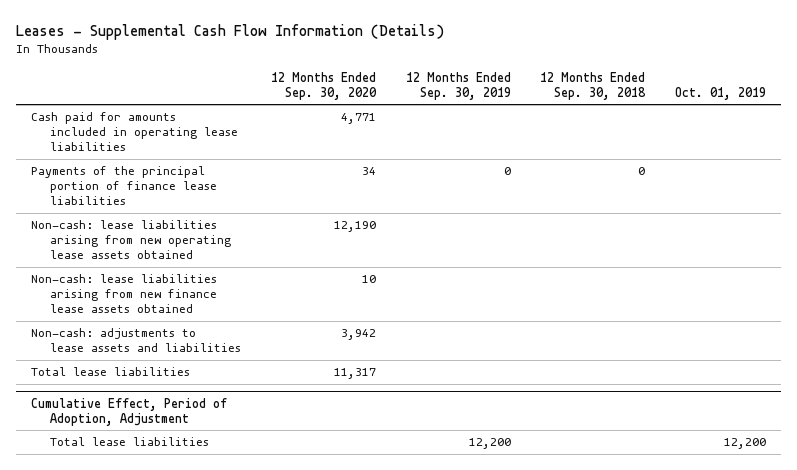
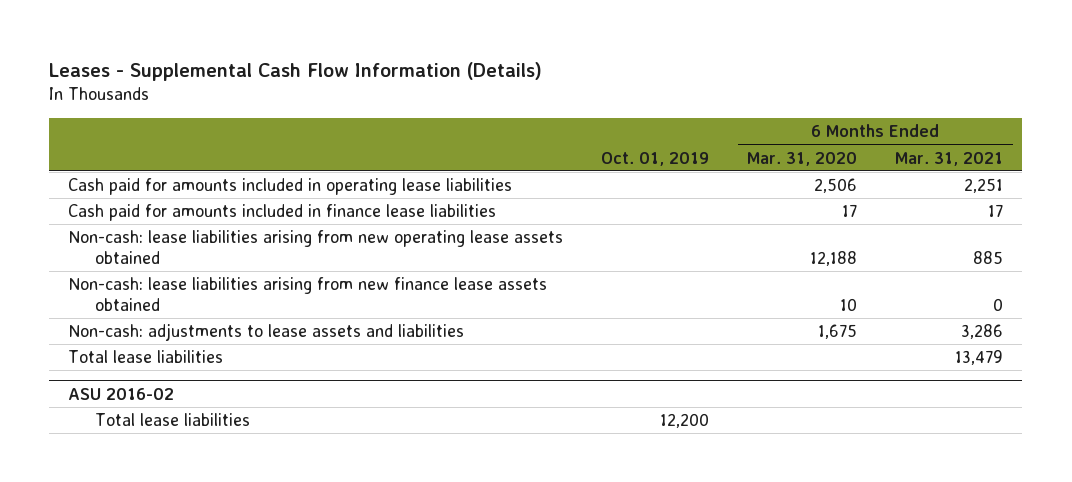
- | 12 Months Ended Sep. 30, 2020 | 12 Months Ended Sep. 30, 2019 | 12 Months Ended Sep. 30, 2018 | Oct. 01, 2019
+ | Oct. 01, 2019 | 6 Months Ended Mar. 31, 2020 | 6 Months Ended Mar. 31, 2021
- Payments of the principal portion of finance lease liabilities | 34 | 0 | 0 |
+ Cash paid for amounts included in finance lease liabilities | | 17 | 17
- Cumulative Effect, Period of Adoption, Adjustment
+ ASU 2016-02

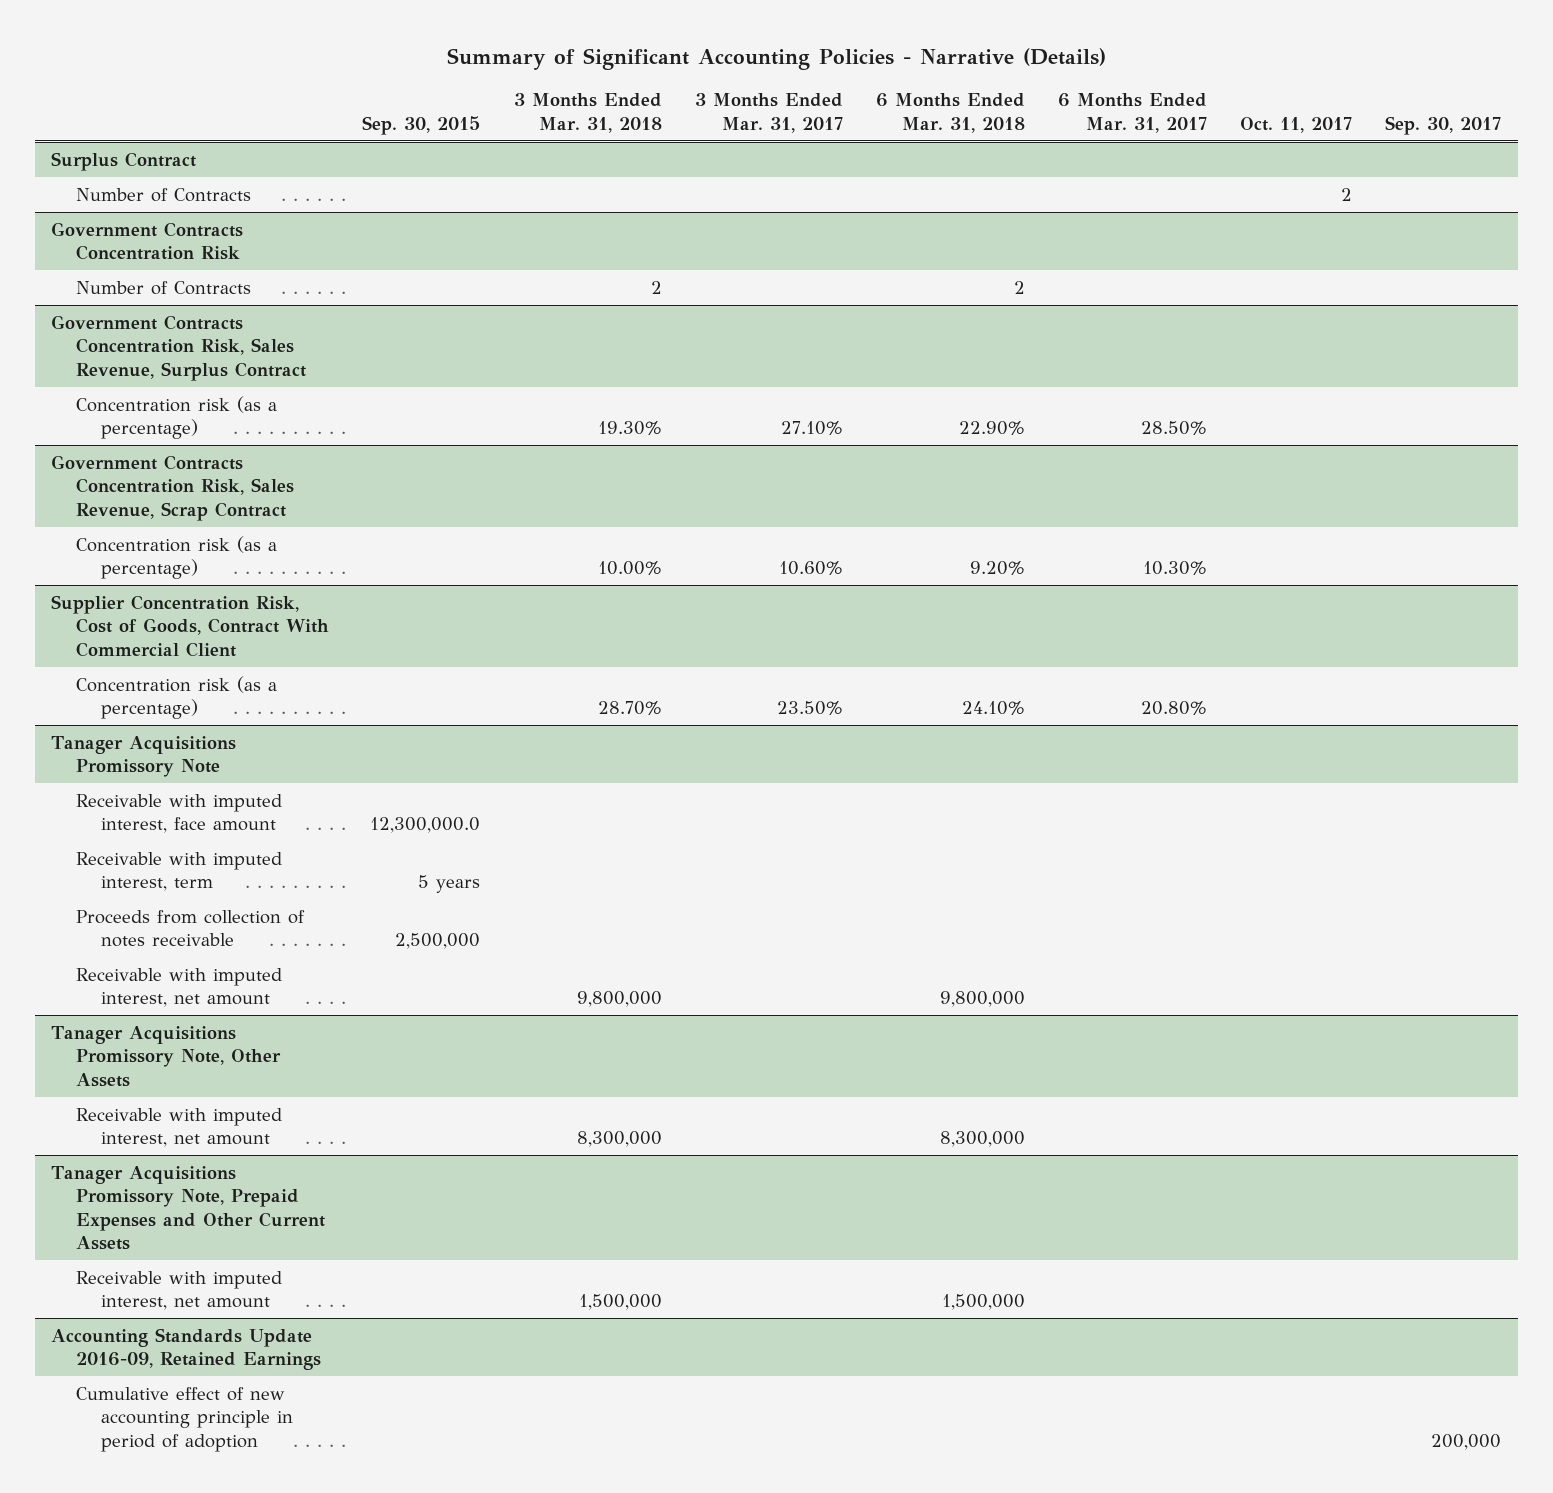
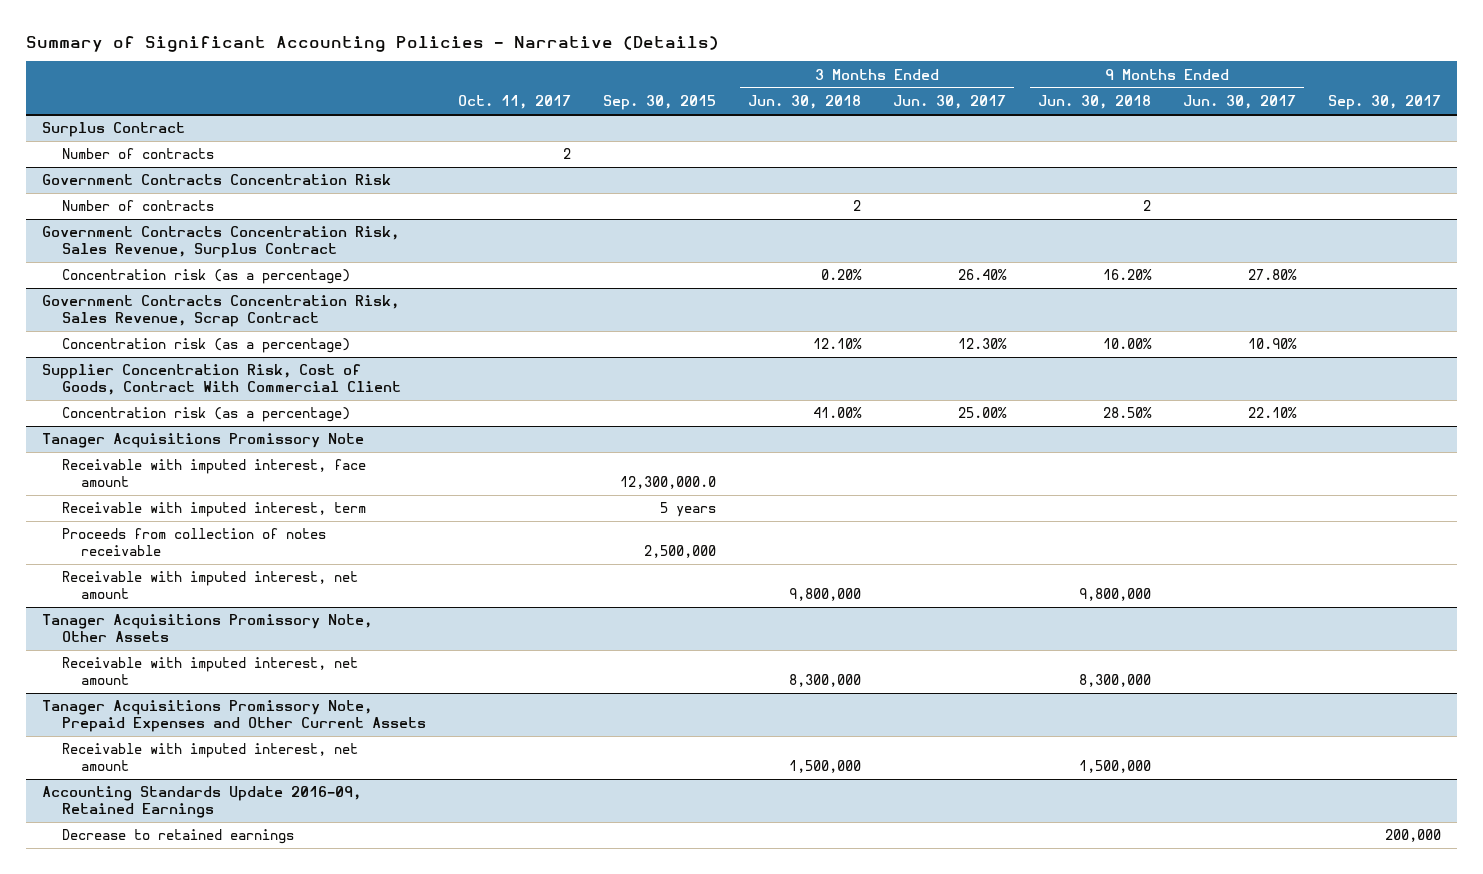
- | Sep. 30, 2015 | 3 Months Ended Mar. 31, 2018 | 3 Months Ended Mar. 31, 2017 | 6 Months Ended Mar. 31, 2018 | 6 Months Ended Mar. 31, 2017 | Oct. 11, 2017 | Sep. 30, 2017
+ | Oct. 11, 2017 | Sep. 30, 2015 | 3 Months Ended Jun. 30, 2018 | 3 Months Ended Jun. 30, 2017 | 9 Months Ended Jun. 30, 2018 | 9 Months Ended Jun. 30, 2017 | Sep. 30, 2017
@ Surplus Contract
- Number of Contracts | | | | | | 2 |
+ Number of contracts | 2 | | | | | |
@ Government Contracts Concentration Risk
- Number of Contracts | | 2 | | 2 | | |
+ Number of contracts | | | 2 | | 2 | |
@ Accounting Standards Update 2016-09, Retained Earnings
- Cumulative effect of new accounting principle in period of adoption | | | | | | | 200,000
+ Decrease to retained earnings | | | | | | | 200,000

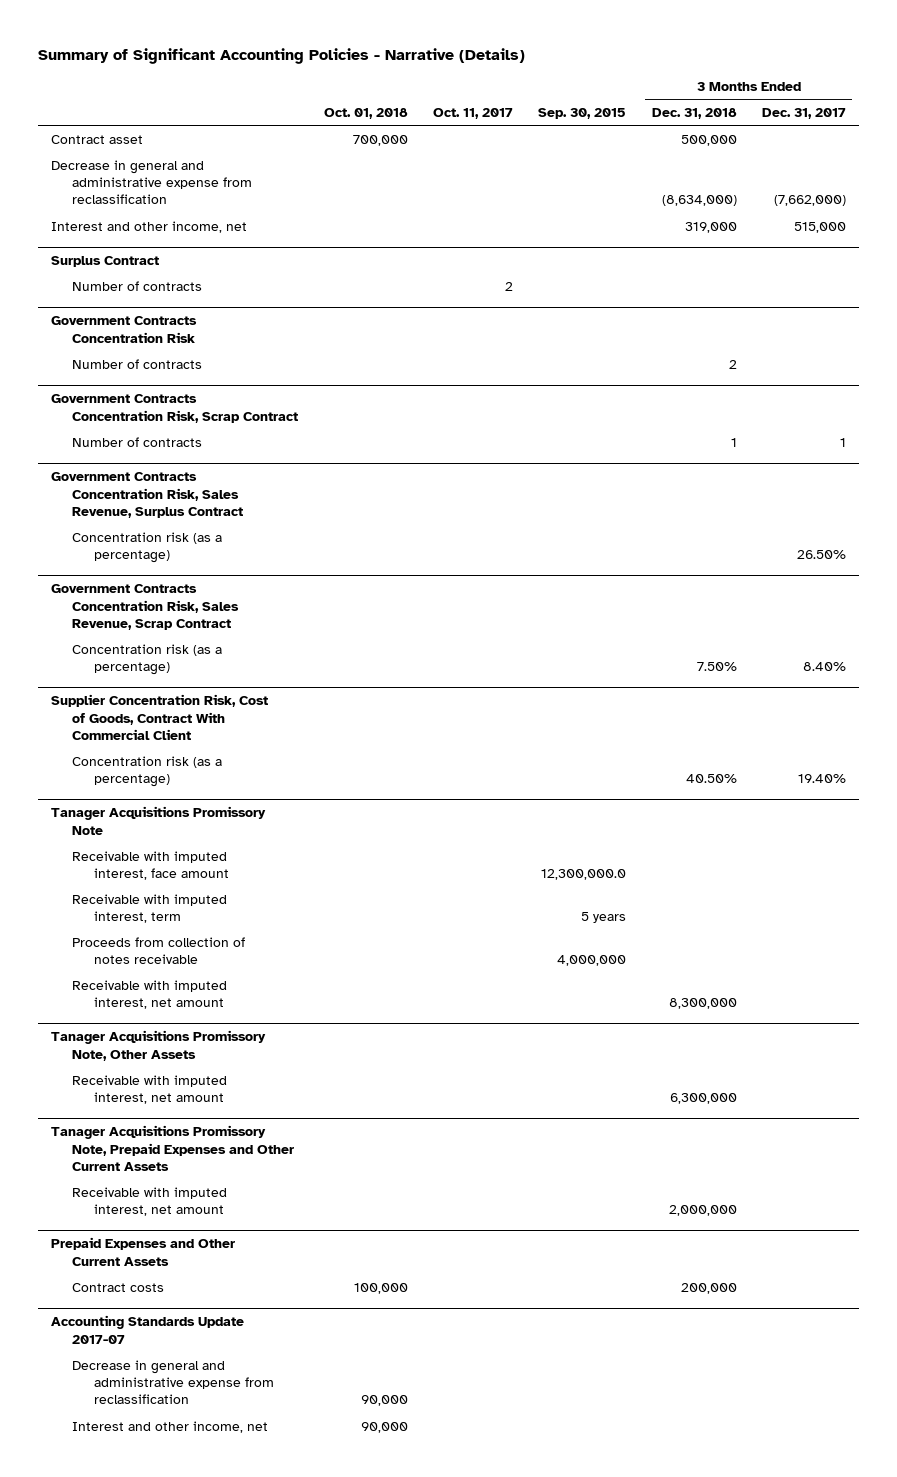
- | Oct. 11, 2017 | Sep. 30, 2015 | 3 Months Ended Jun. 30, 2018 | 3 Months Ended Jun. 30, 2017 | 9 Months Ended Jun. 30, 2018 | 9 Months Ended Jun. 30, 2017 | Sep. 30, 2017
+ | Oct. 01, 2018 | Oct. 11, 2017 | Sep. 30, 2015 | 3 Months Ended Dec. 31, 2018 | 3 Months Ended Dec. 31, 2017
+ Contract asset | 700,000 | | | 500,000 |
+ Decrease in general and administrative expense from reclassification | | | | (8,634,000) | (7,662,000)
+ Interest and other income, net | | | | 319,000 | 515,000
+ Government Contracts Concentration Risk, Scrap Contract
+ Number of contracts | | | | 1 | 1
@ Tanager Acquisitions Promissory Note
- Proceeds from collection of notes receivable | | 2,500,000 | | | | |
+ Proceeds from collection of notes receivable | | | 4,000,000 | |
- Accounting Standards Update 2016-09, Retained Earnings
- Decrease to retained earnings | | | | | | | 200,000
+ Prepaid Expenses and Other Current Assets
+ Contract costs | 100,000 | | | 200,000 |
+ Accounting Standards Update 2017-07
+ Decrease in general and administrative expense from reclassification | 90,000 | | | |
+ Interest and other income, net | 90,000 | | | |

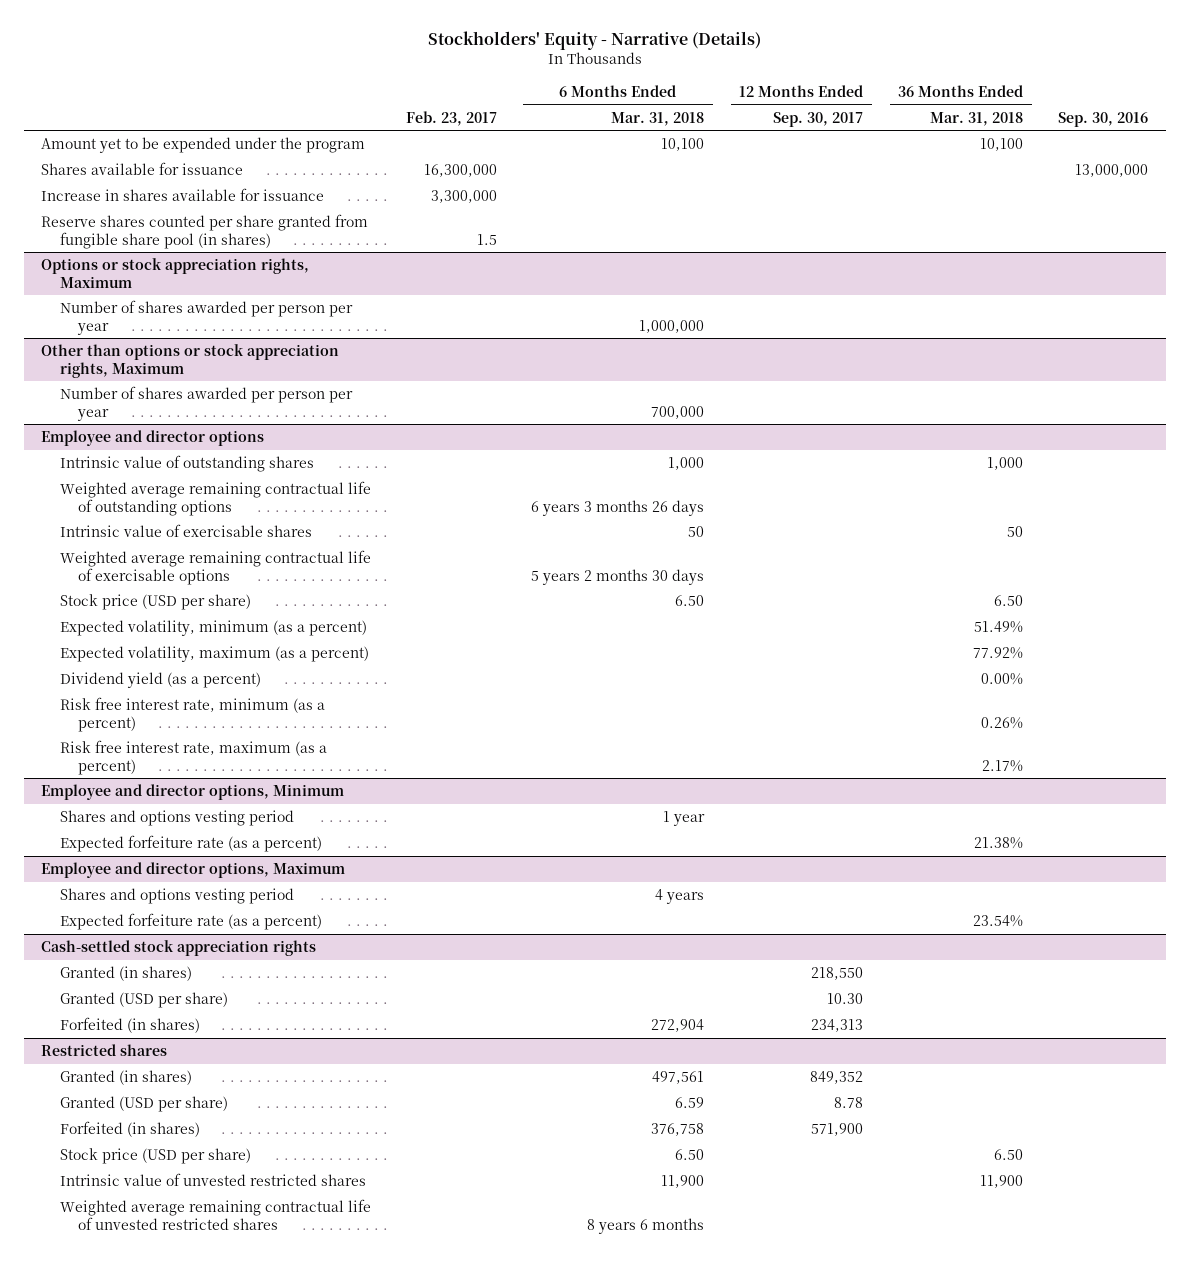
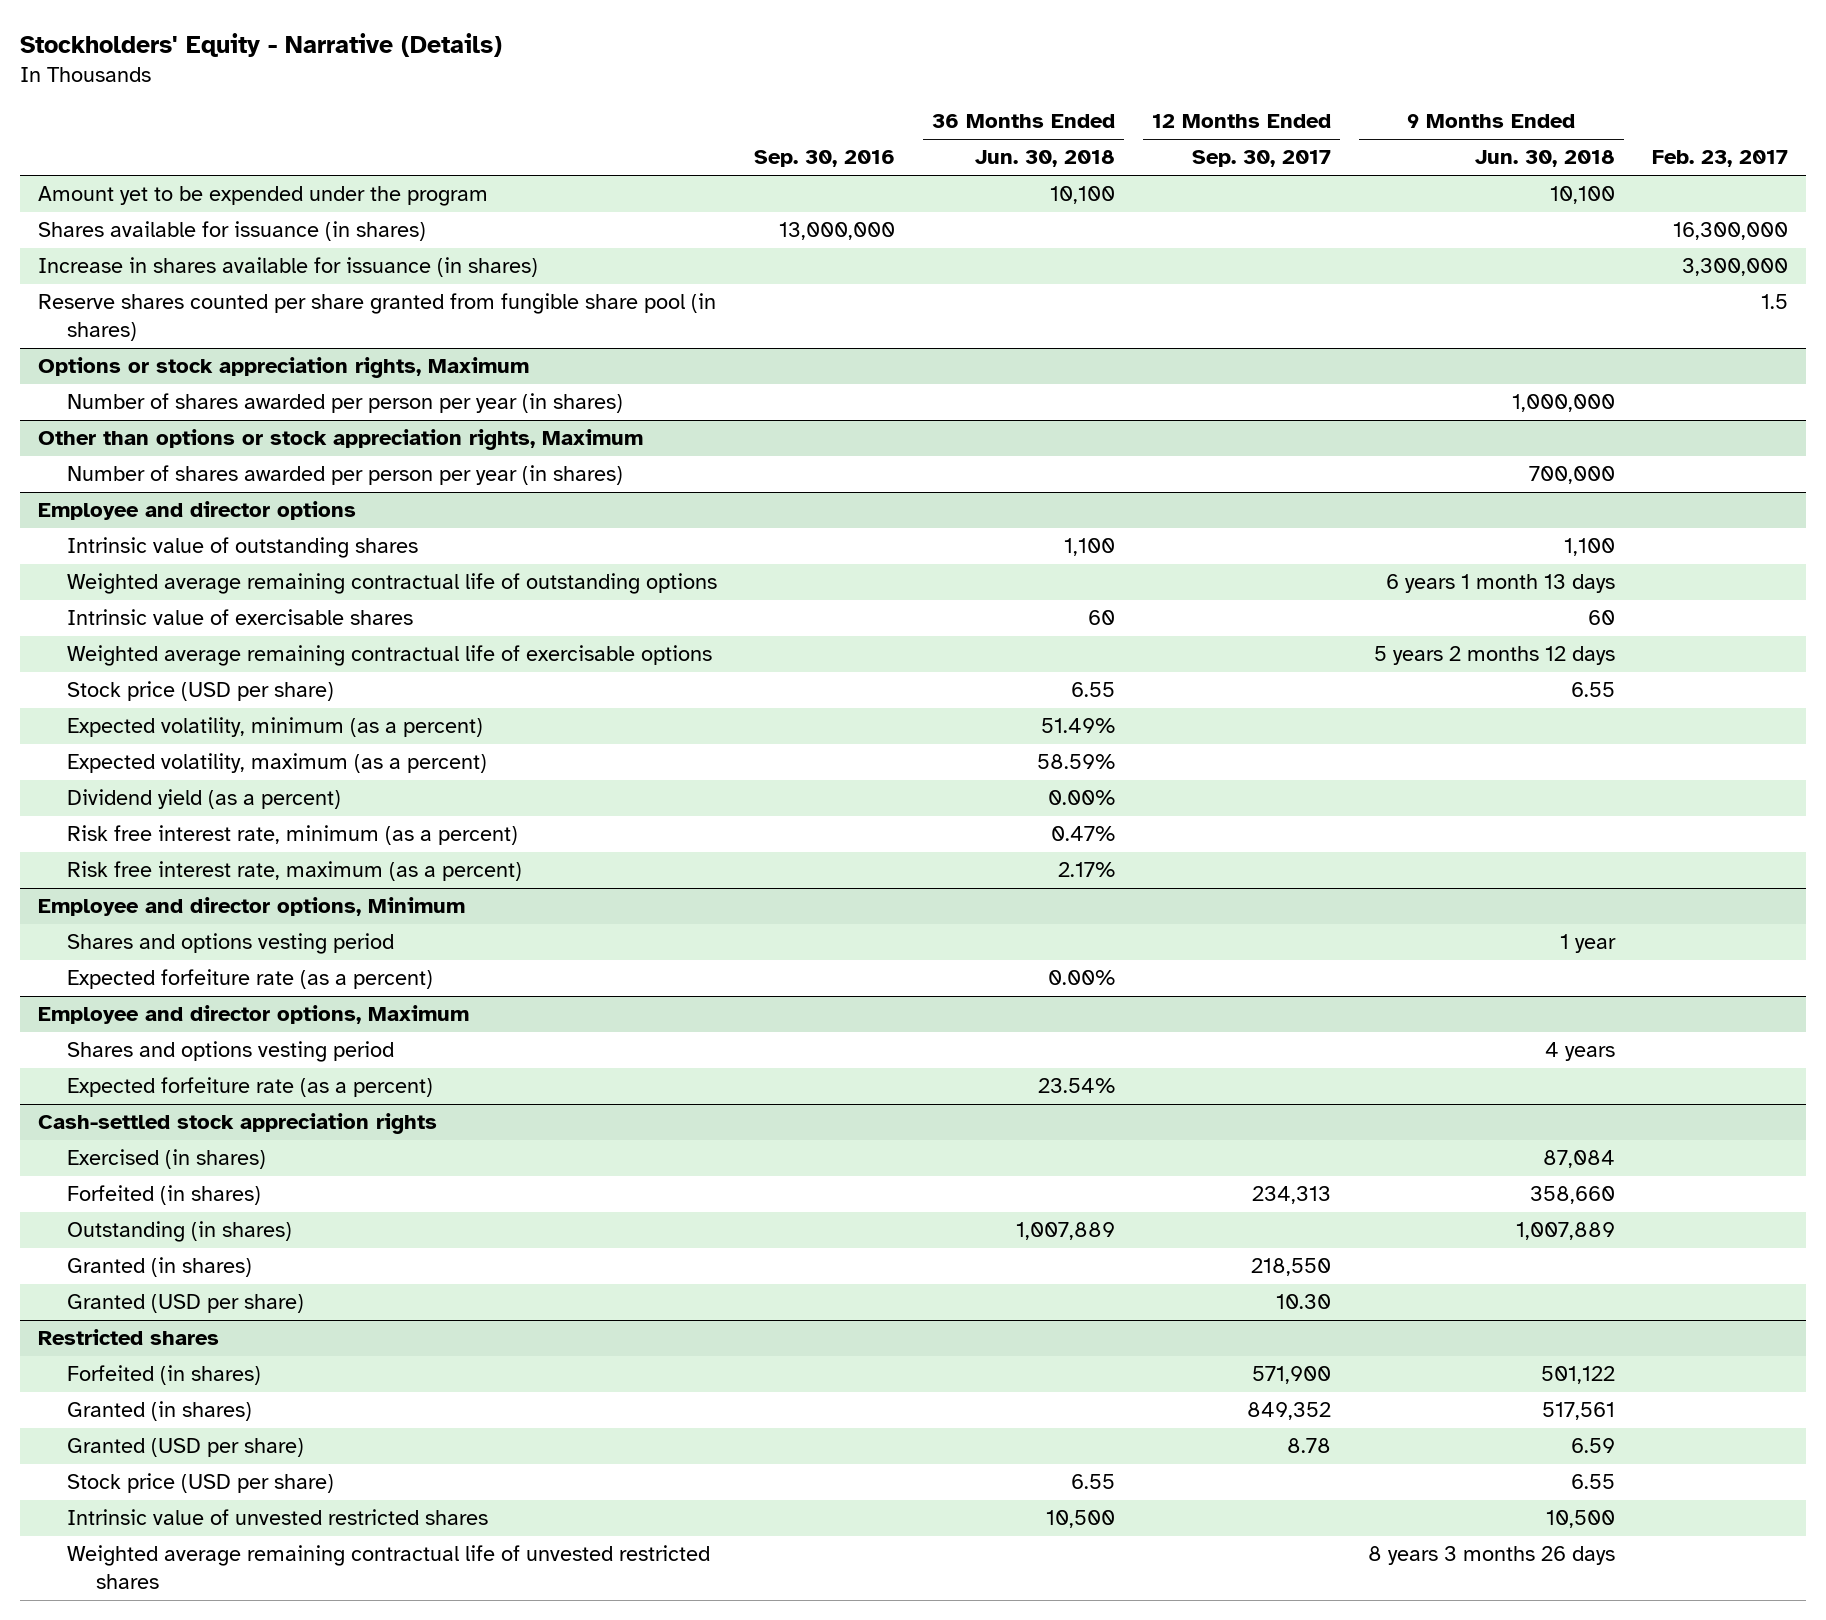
- | Feb. 23, 2017 | 6 Months Ended Mar. 31, 2018 | 12 Months Ended Sep. 30, 2017 | 36 Months Ended Mar. 31, 2018 | Sep. 30, 2016
+ | Sep. 30, 2016 | 36 Months Ended Jun. 30, 2018 | 12 Months Ended Sep. 30, 2017 | 9 Months Ended Jun. 30, 2018 | Feb. 23, 2017
- Shares available for issuance | 16,300,000 | | | | 13,000,000
- Increase in shares available for issuance | 3,300,000 | | | |
+ Shares available for issuance (in shares) | 13,000,000 | | | | 16,300,000
+ Increase in shares available for issuance (in shares) | | | | | 3,300,000
@ Options or stock appreciation rights, Maximum
- Number of shares awarded per person per year | | 1,000,000 | | |
+ Number of shares awarded per person per year (in shares) | | | | 1,000,000 |
@ Other than options or stock appreciation rights, Maximum
- Number of shares awarded per person per year | | 700,000 | | |
+ Number of shares awarded per person per year (in shares) | | | | 700,000 |
@ Cash-settled stock appreciation rights
+ Exercised (in shares) | | | | 87,084 |
moved up: Forfeited (in shares) | | | 234,313 | 358,660 |
+ Outstanding (in shares) | | 1,007,889 | | 1,007,889 |
@ Restricted shares
moved up: Forfeited (in shares) | | | 571,900 | 501,122 |

